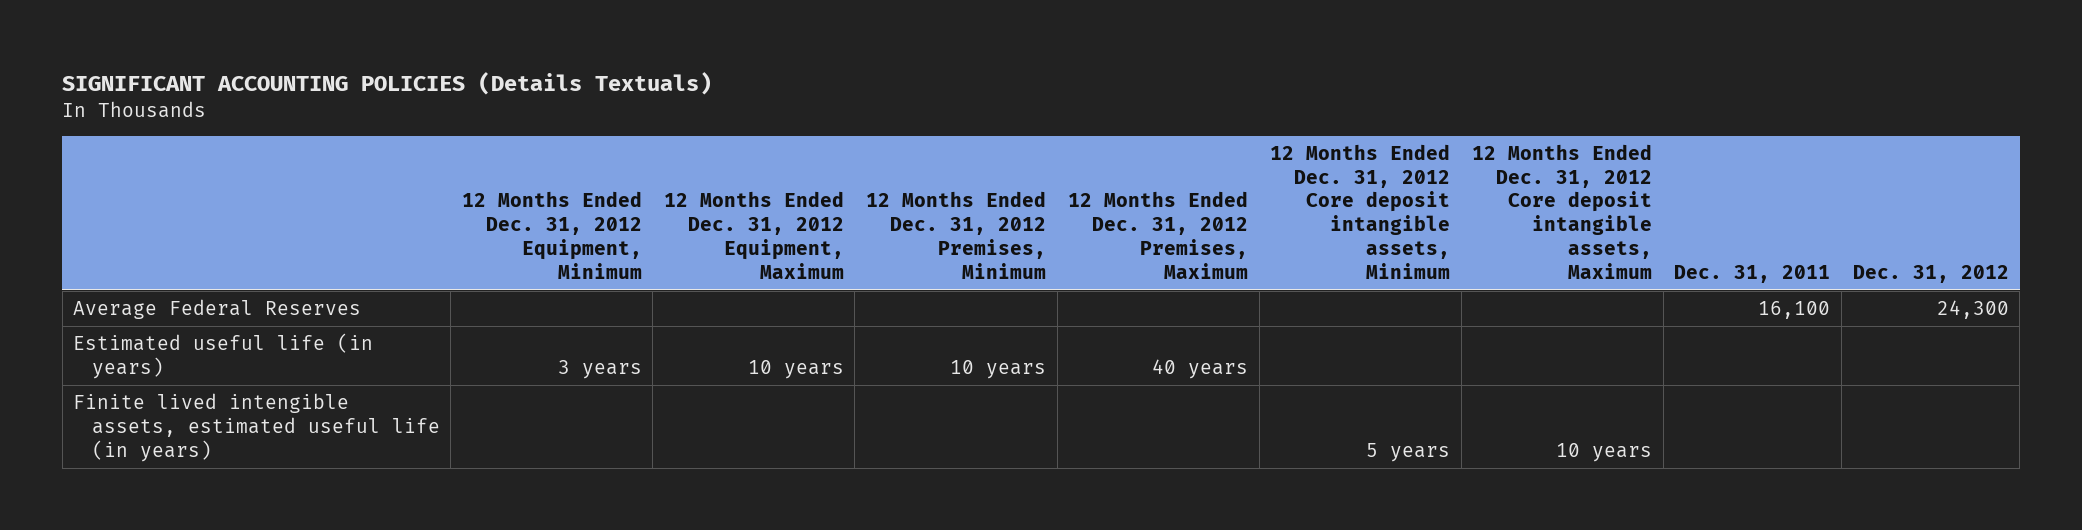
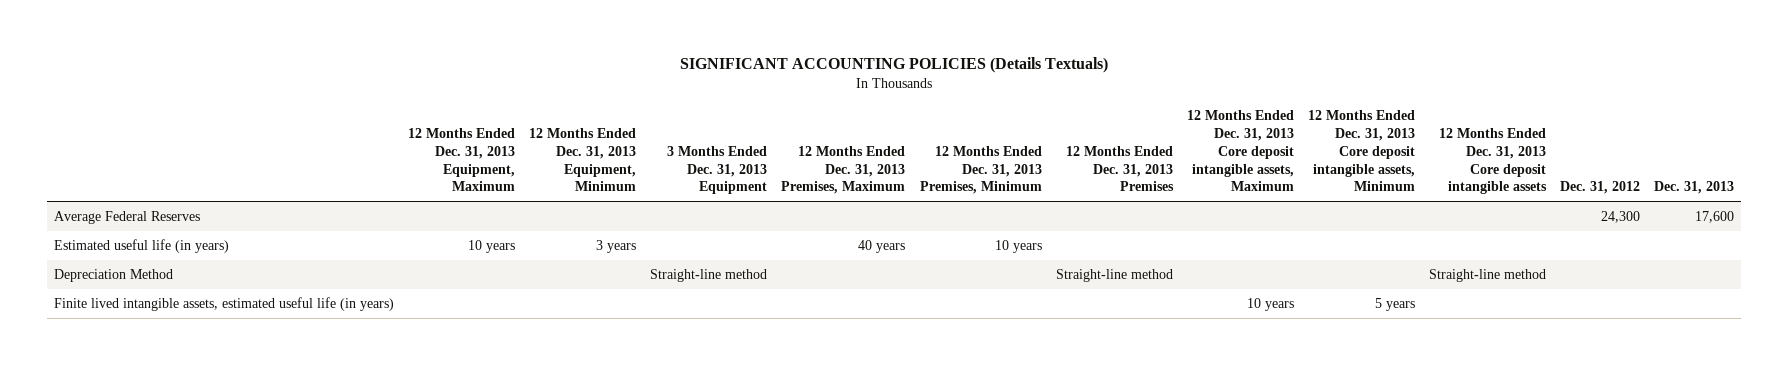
- | 12 Months Ended Dec. 31, 2012 Equipment, Minimum | 12 Months Ended Dec. 31, 2012 Equipment, Maximum | 12 Months Ended Dec. 31, 2012 Premises, Minimum | 12 Months Ended Dec. 31, 2012 Premises, Maximum | 12 Months Ended Dec. 31, 2012 Core deposit intangible assets, Minimum | 12 Months Ended Dec. 31, 2012 Core deposit intangible assets, Maximum | Dec. 31, 2011 | Dec. 31, 2012
+ | 12 Months Ended Dec. 31, 2013 Equipment, Maximum | 12 Months Ended Dec. 31, 2013 Equipment, Minimum | 3 Months Ended Dec. 31, 2013 Equipment | 12 Months Ended Dec. 31, 2013 Premises, Maximum | 12 Months Ended Dec. 31, 2013 Premises, Minimum | 12 Months Ended Dec. 31, 2013 Premises | 12 Months Ended Dec. 31, 2013 Core deposit intangible assets, Maximum | 12 Months Ended Dec. 31, 2013 Core deposit intangible assets, Minimum | 12 Months Ended Dec. 31, 2013 Core deposit intangible assets | Dec. 31, 2012 | Dec. 31, 2013
- Finite lived intengible assets, estimated useful life (in years) | | | | | 5 years | 10 years | |
+ Depreciation Method | | | Straight-line method | | | Straight-line method | | | Straight-line method | |
+ Finite lived intangible assets, estimated useful life (in years) | | | | | | | 10 years | 5 years | | |

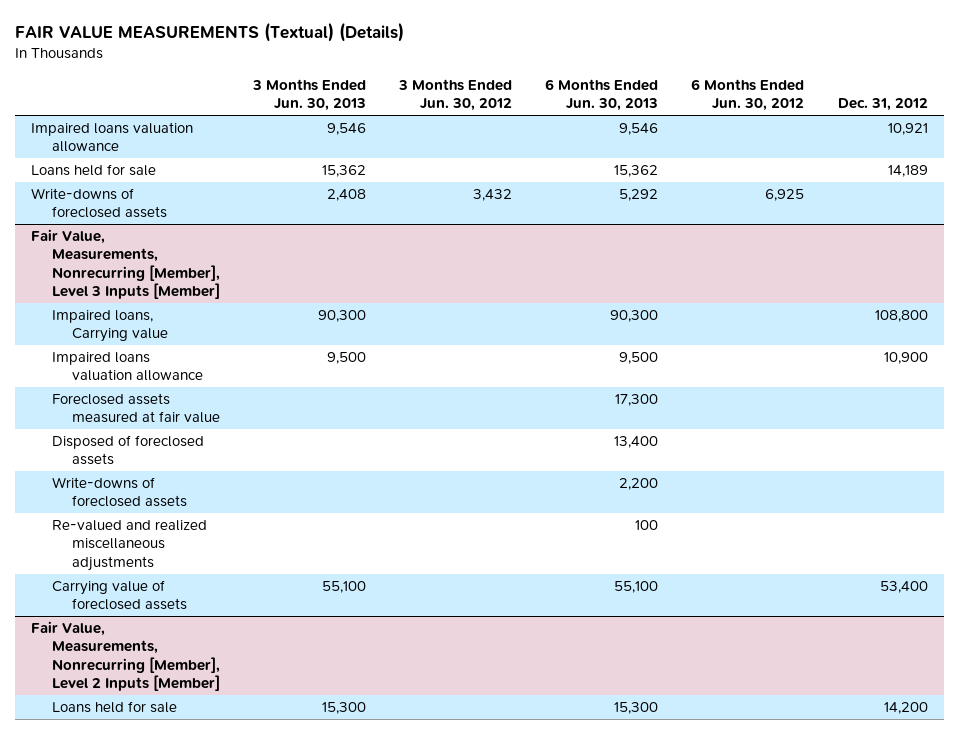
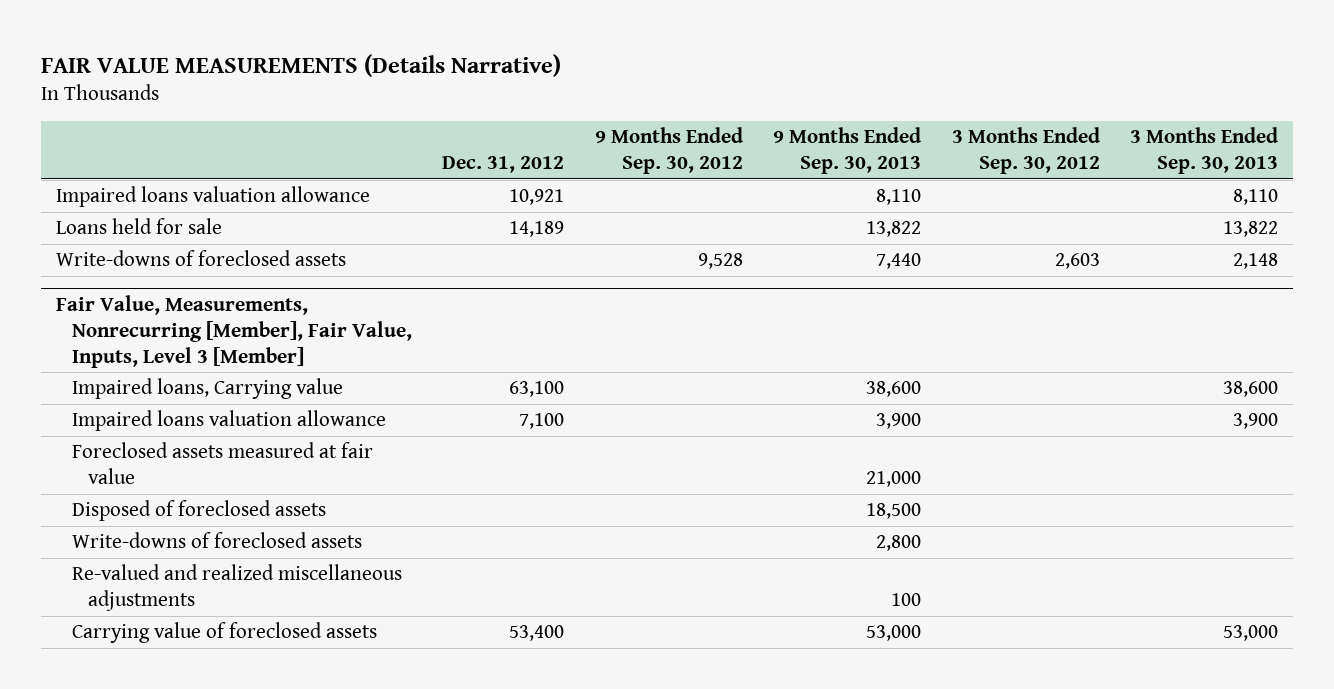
- FAIR VALUE MEASUREMENTS (Textual) (Details)
+ FAIR VALUE MEASUREMENTS (Details Narrative)
- | 3 Months Ended Jun. 30, 2013 | 3 Months Ended Jun. 30, 2012 | 6 Months Ended Jun. 30, 2013 | 6 Months Ended Jun. 30, 2012 | Dec. 31, 2012
+ | Dec. 31, 2012 | 9 Months Ended Sep. 30, 2012 | 9 Months Ended Sep. 30, 2013 | 3 Months Ended Sep. 30, 2012 | 3 Months Ended Sep. 30, 2013
- Fair Value, Measurements, Nonrecurring [Member], Level 3 Inputs [Member]
- Impaired loans, Carrying value | 90,300 | | 90,300 | | 108,800
- Impaired loans valuation allowance | 9,500 | | 9,500 | | 10,900
+ Fair Value, Measurements, Nonrecurring [Member], Fair Value, Inputs, Level 3 [Member]
+ Impaired loans, Carrying value | 63,100 | | 38,600 | | 38,600
+ Impaired loans valuation allowance | 7,100 | | 3,900 | | 3,900
- Fair Value, Measurements, Nonrecurring [Member], Level 2 Inputs [Member]
- Loans held for sale | 15,300 | | 15,300 | | 14,200

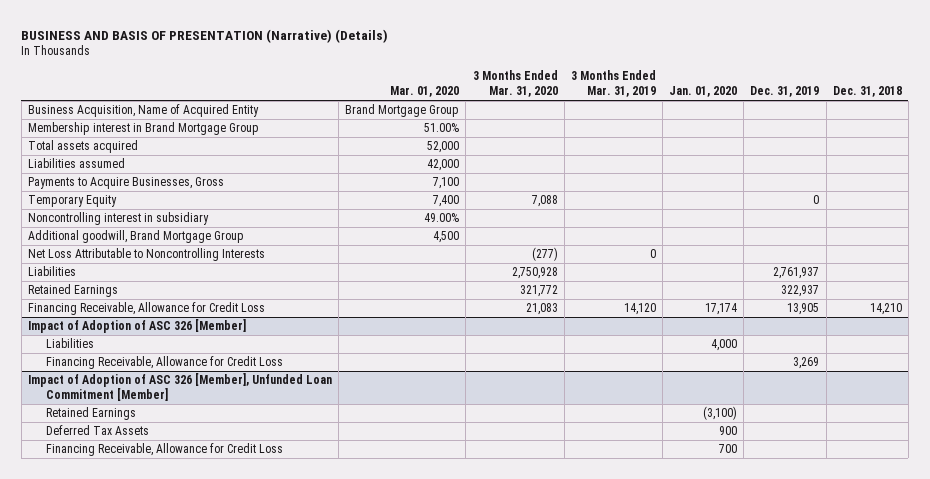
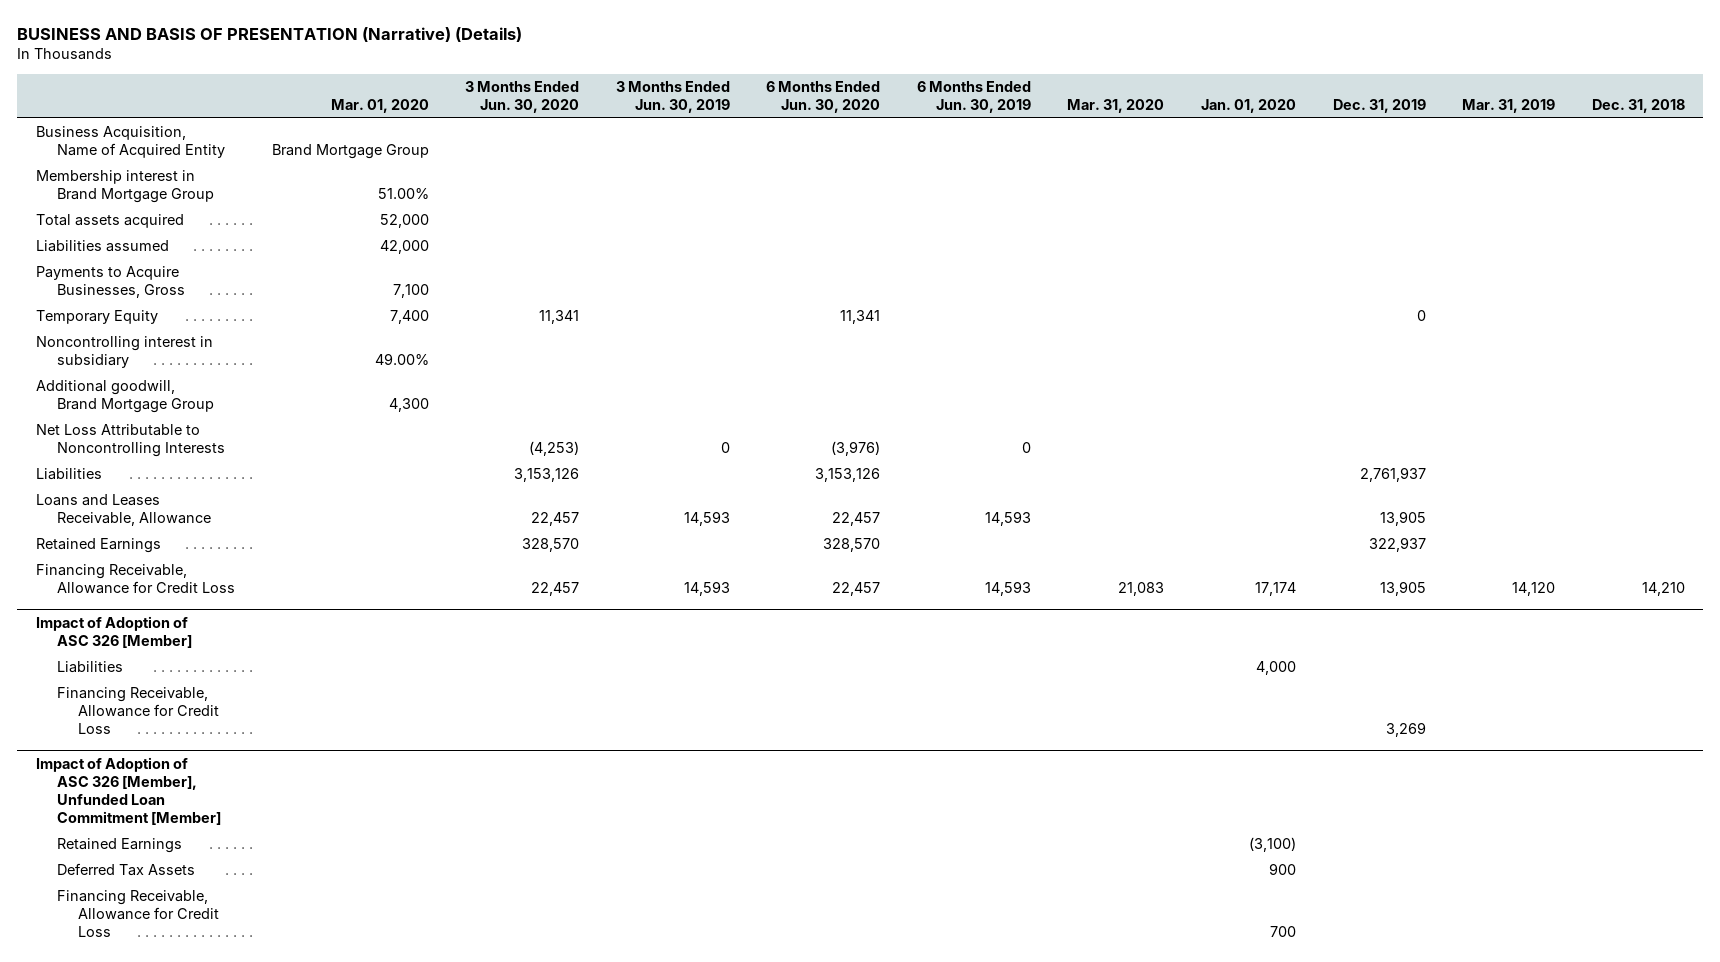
- | Mar. 01, 2020 | 3 Months Ended Mar. 31, 2020 | 3 Months Ended Mar. 31, 2019 | Jan. 01, 2020 | Dec. 31, 2019 | Dec. 31, 2018
+ | Mar. 01, 2020 | 3 Months Ended Jun. 30, 2020 | 3 Months Ended Jun. 30, 2019 | 6 Months Ended Jun. 30, 2020 | 6 Months Ended Jun. 30, 2019 | Mar. 31, 2020 | Jan. 01, 2020 | Dec. 31, 2019 | Mar. 31, 2019 | Dec. 31, 2018
- Additional goodwill, Brand Mortgage Group | 4,500 | | | | |
+ Additional goodwill, Brand Mortgage Group | 4,300 | | | | | | | | |
+ Loans and Leases Receivable, Allowance | | 22,457 | 14,593 | 22,457 | 14,593 | | | 13,905 | |

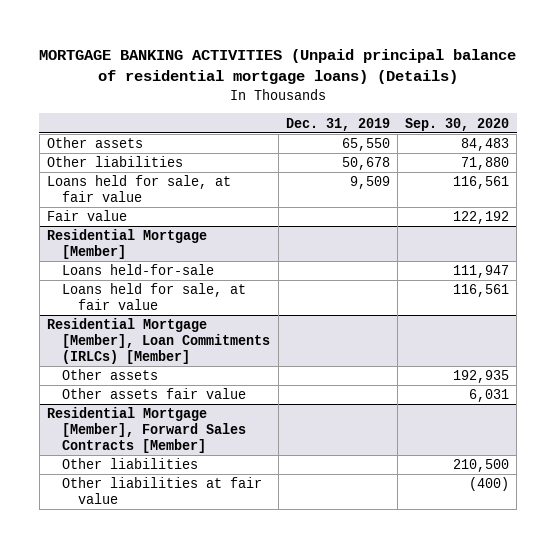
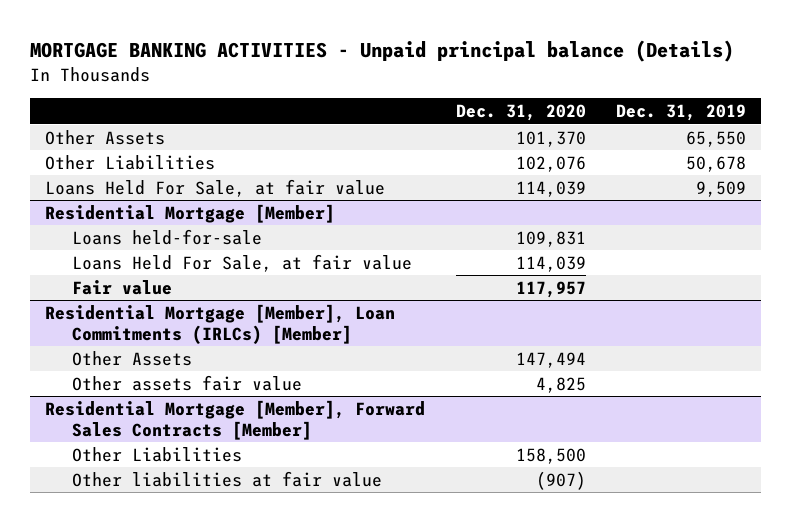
- MORTGAGE BANKING ACTIVITIES (Unpaid principal balance of residential mortgage loans) (Details)
+ MORTGAGE BANKING ACTIVITIES - Unpaid principal balance (Details)
- | Dec. 31, 2019 | Sep. 30, 2020
+ | Dec. 31, 2020 | Dec. 31, 2019
- Other assets | 65,550 | 84,483
- Other liabilities | 50,678 | 71,880
- Loans held for sale, at fair value | 9,509 | 116,561
- Fair value | | 122,192
+ Other Assets | 101,370 | 65,550
+ Other Liabilities | 102,076 | 50,678
+ Loans Held For Sale, at fair value | 114,039 | 9,509
@ Residential Mortgage [Member]
- Loans held for sale, at fair value | | 116,561
+ Loans Held For Sale, at fair value | 114,039 |
+ Fair value | 117,957 |
@ Residential Mortgage [Member], Loan Commitments (IRLCs) [Member]
- Other assets | | 192,935
+ Other Assets | 147,494 |
@ Residential Mortgage [Member], Forward Sales Contracts [Member]
- Other liabilities | | 210,500
+ Other Liabilities | 158,500 |

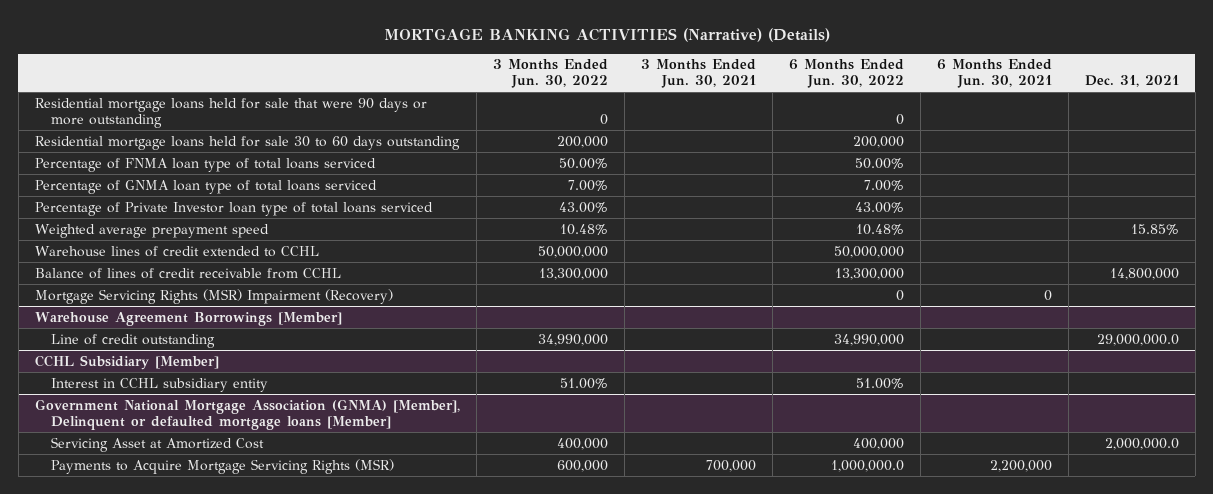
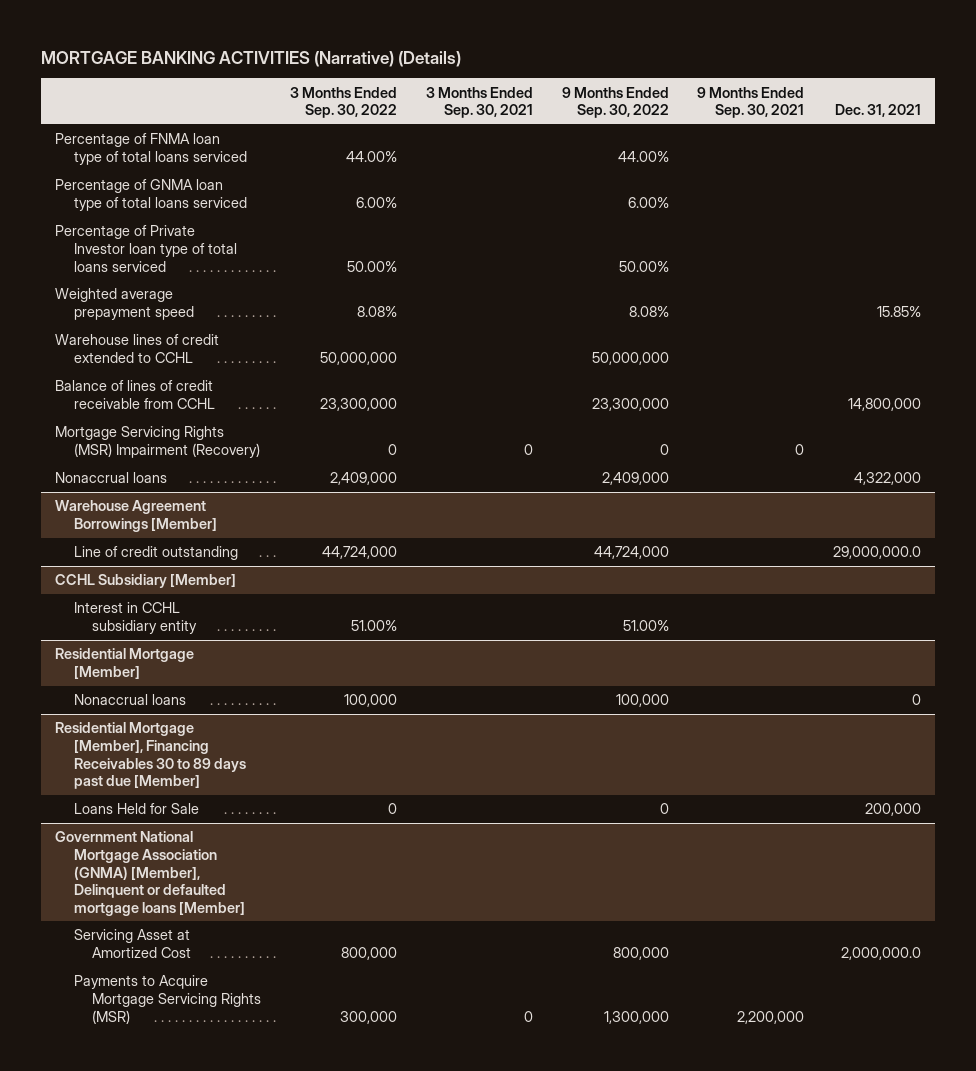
- | 3 Months Ended Jun. 30, 2022 | 3 Months Ended Jun. 30, 2021 | 6 Months Ended Jun. 30, 2022 | 6 Months Ended Jun. 30, 2021 | Dec. 31, 2021
+ | 3 Months Ended Sep. 30, 2022 | 3 Months Ended Sep. 30, 2021 | 9 Months Ended Sep. 30, 2022 | 9 Months Ended Sep. 30, 2021 | Dec. 31, 2021
- Residential mortgage loans held for sale that were 90 days or more outstanding | 0 | | 0 | |
- Residential mortgage loans held for sale 30 to 60 days outstanding | 200,000 | | 200,000 | |
+ Nonaccrual loans | 2,409,000 | | 2,409,000 | | 4,322,000
+ Residential Mortgage [Member]
+ Nonaccrual loans | 100,000 | | 100,000 | | 0
+ Residential Mortgage [Member], Financing Receivables 30 to 89 days past due [Member]
+ Loans Held for Sale | 0 | | 0 | | 200,000

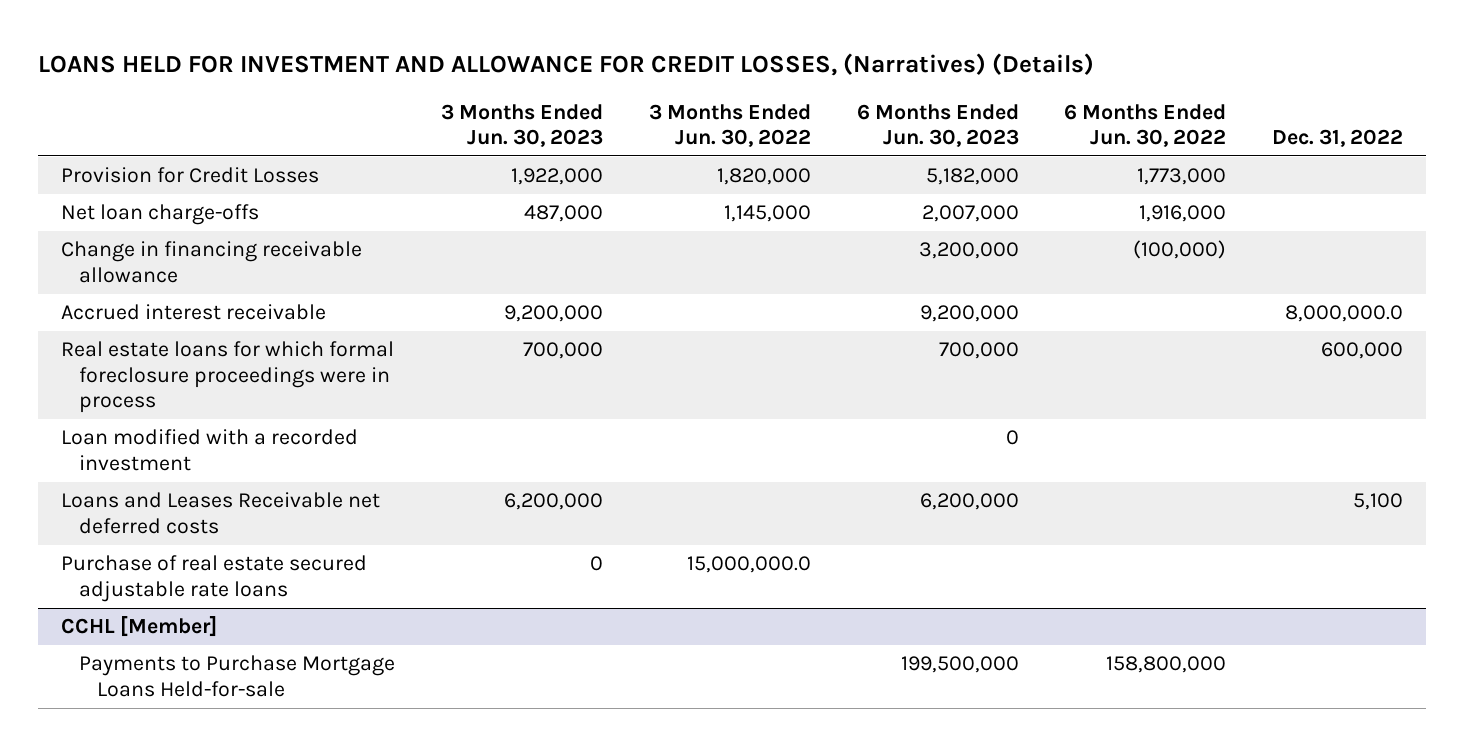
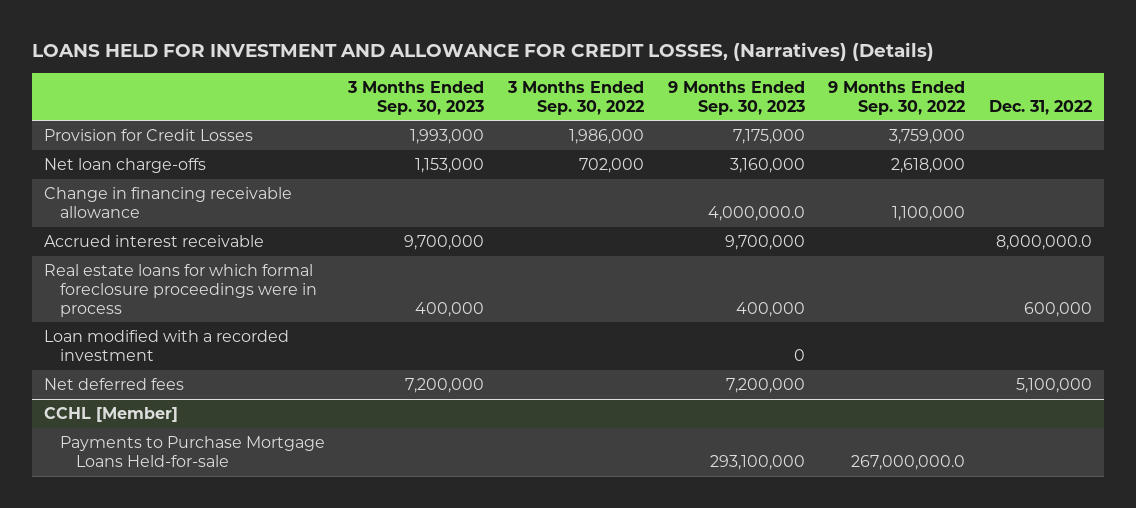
- | 3 Months Ended Jun. 30, 2023 | 3 Months Ended Jun. 30, 2022 | 6 Months Ended Jun. 30, 2023 | 6 Months Ended Jun. 30, 2022 | Dec. 31, 2022
+ | 3 Months Ended Sep. 30, 2023 | 3 Months Ended Sep. 30, 2022 | 9 Months Ended Sep. 30, 2023 | 9 Months Ended Sep. 30, 2022 | Dec. 31, 2022
- Loans and Leases Receivable net deferred costs | 6,200,000 | | 6,200,000 | | 5,100
- Purchase of real estate secured adjustable rate loans | 0 | 15,000,000.0 | | |
+ Net deferred fees | 7,200,000 | | 7,200,000 | | 5,100,000

